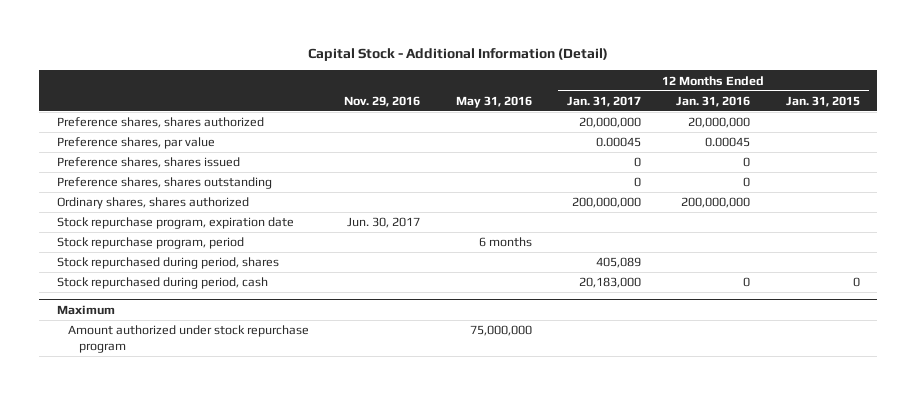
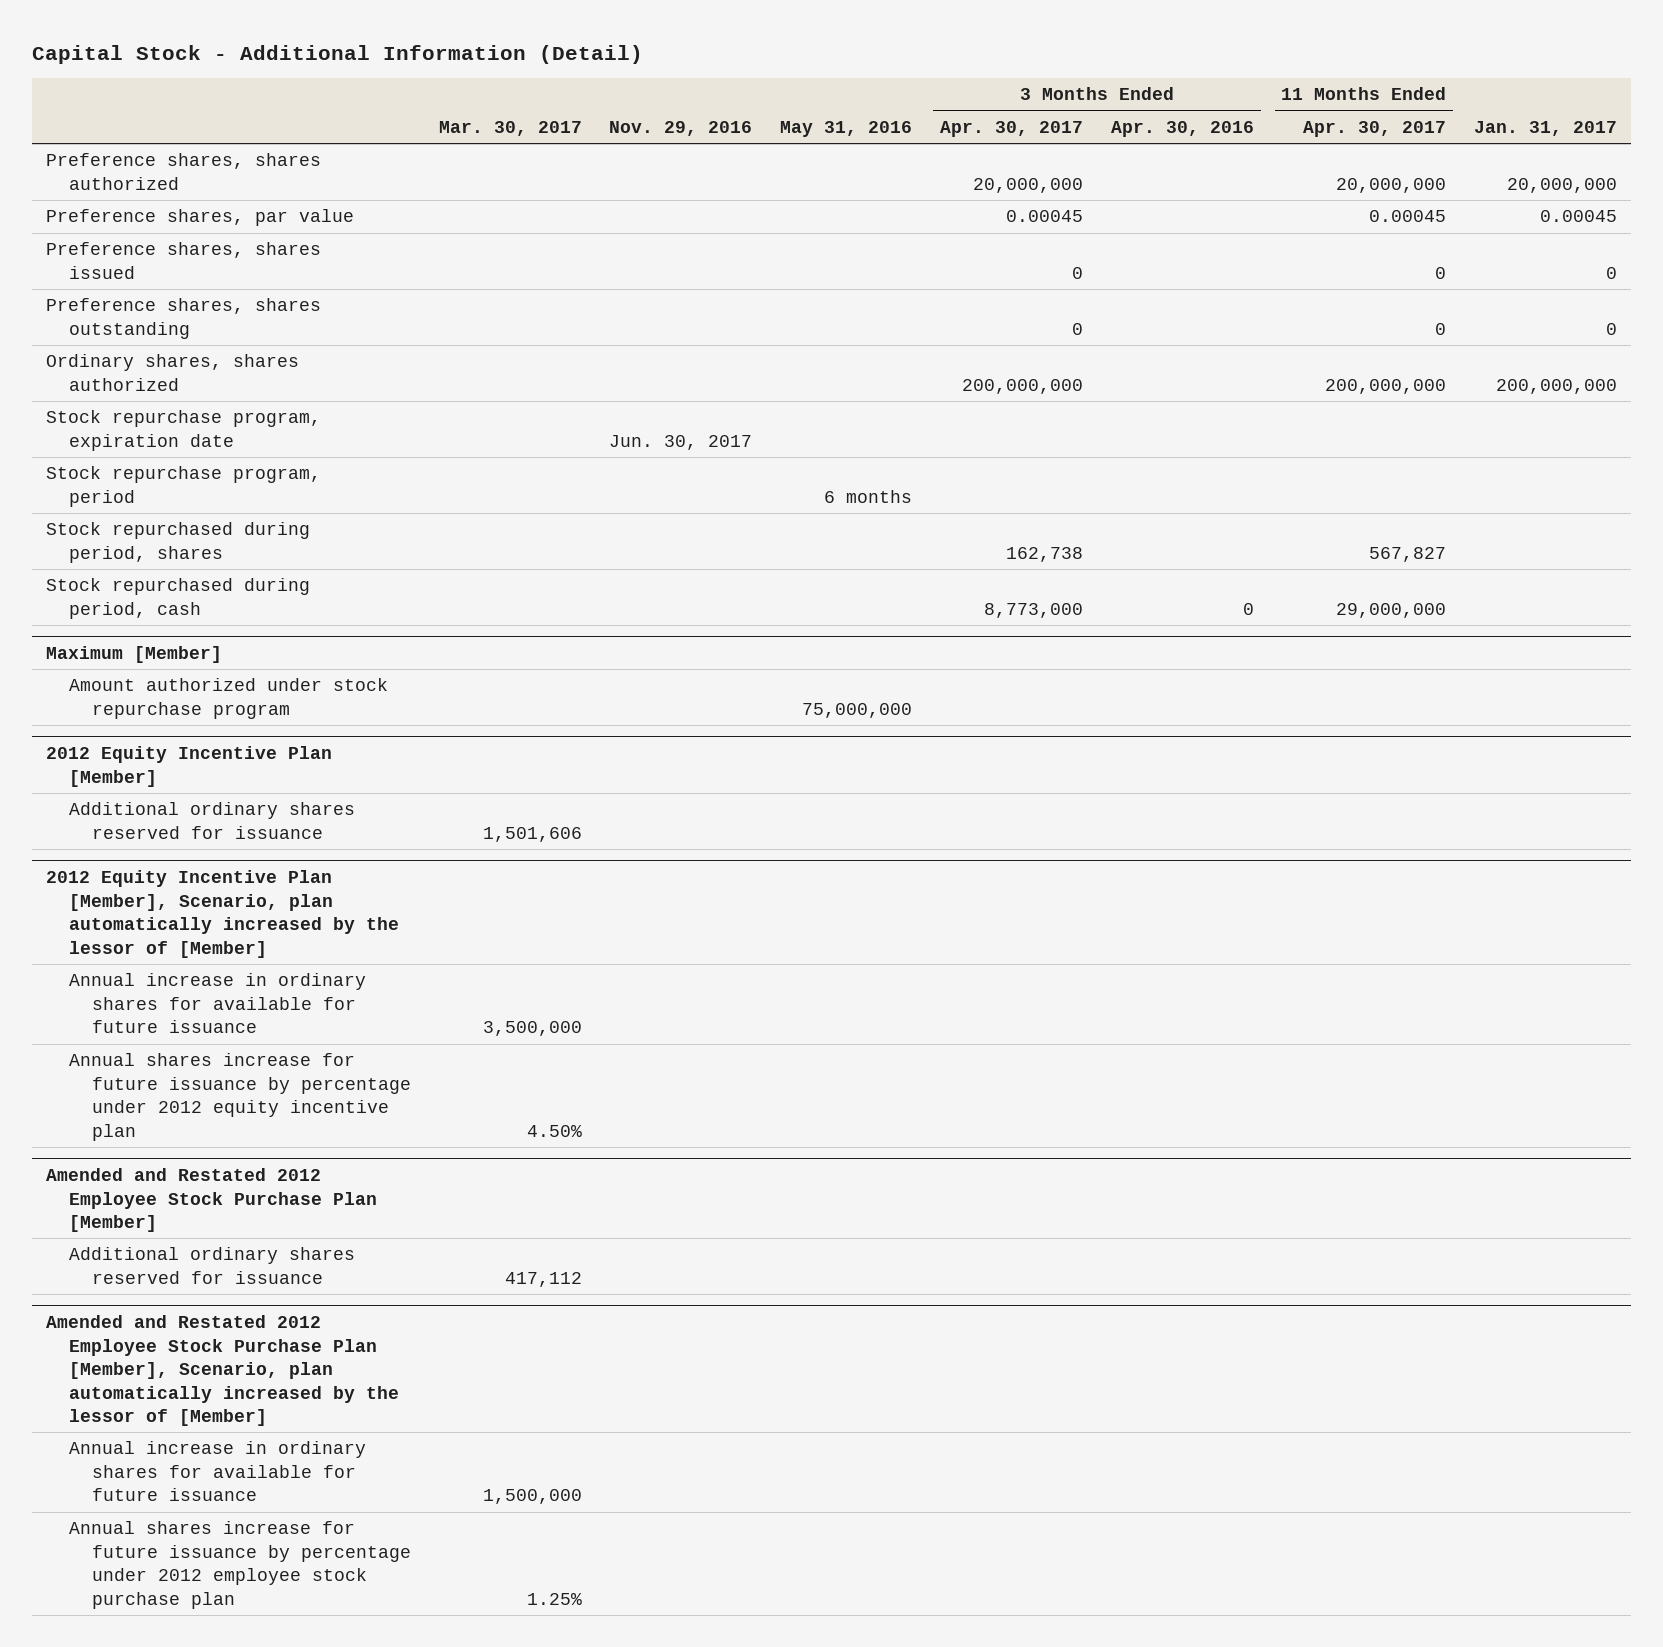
- | Nov. 29, 2016 | May 31, 2016 | 12 Months Ended Jan. 31, 2017 | 12 Months Ended Jan. 31, 2016 | 12 Months Ended Jan. 31, 2015
+ | Mar. 30, 2017 | Nov. 29, 2016 | May 31, 2016 | 3 Months Ended Apr. 30, 2017 | 3 Months Ended Apr. 30, 2016 | 11 Months Ended Apr. 30, 2017 | Jan. 31, 2017
- Maximum
+ Maximum [Member]
+ 2012 Equity Incentive Plan [Member]
+ Additional ordinary shares reserved for issuance | 1,501,606 | | | | | |
+ 2012 Equity Incentive Plan [Member], Scenario, plan automatically increased by the lessor of [Member]
+ Annual increase in ordinary shares for available for future issuance | 3,500,000 | | | | | |
+ Annual shares increase for future issuance by percentage under 2012 equity incentive plan | 4.50% | | | | | |
+ Amended and Restated 2012 Employee Stock Purchase Plan [Member]
+ Additional ordinary shares reserved for issuance | 417,112 | | | | | |
+ Amended and Restated 2012 Employee Stock Purchase Plan [Member], Scenario, plan automatically increased by the lessor of [Member]
+ Annual increase in ordinary shares for available for future issuance | 1,500,000 | | | | | |
+ Annual shares increase for future issuance by percentage under 2012 employee stock purchase plan | 1.25% | | | | | |

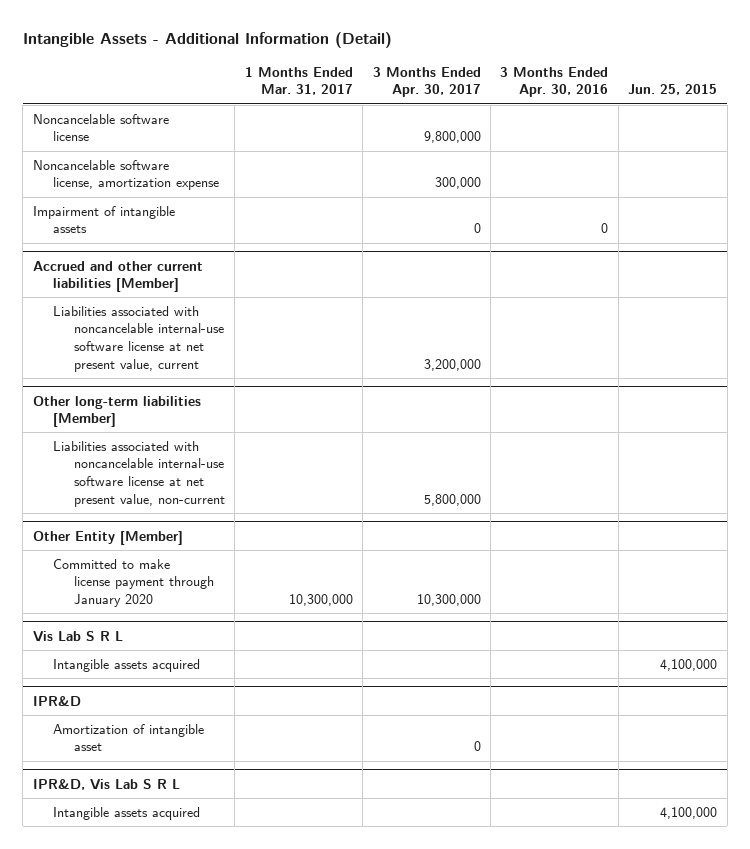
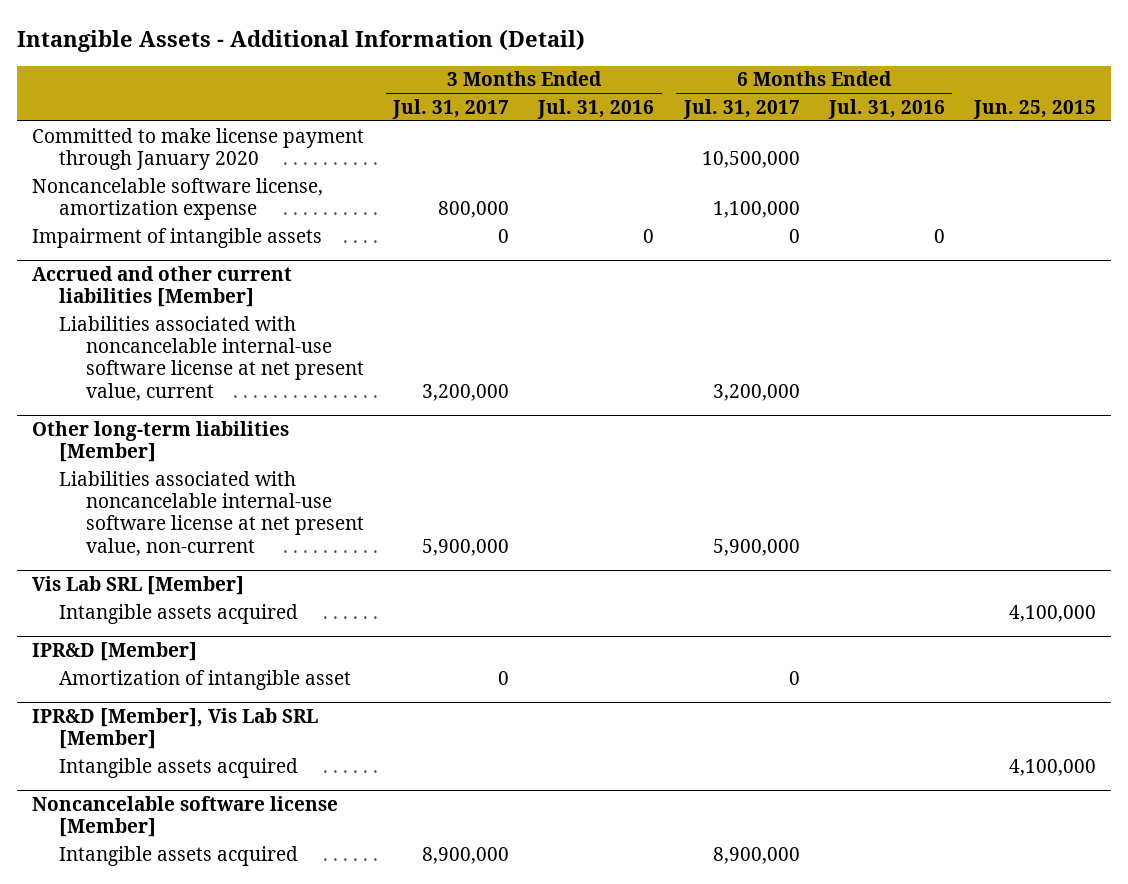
- | 1 Months Ended Mar. 31, 2017 | 3 Months Ended Apr. 30, 2017 | 3 Months Ended Apr. 30, 2016 | Jun. 25, 2015
+ | 3 Months Ended Jul. 31, 2017 | 3 Months Ended Jul. 31, 2016 | 6 Months Ended Jul. 31, 2017 | 6 Months Ended Jul. 31, 2016 | Jun. 25, 2015
- Noncancelable software license | | 9,800,000 | |
+ Committed to make license payment through January 2020 | | | 10,500,000 | |
- Other Entity [Member]
- Committed to make license payment through January 2020 | 10,300,000 | 10,300,000 | |
- Vis Lab S R L
+ Vis Lab SRL [Member]
- IPR&D
+ IPR&D [Member]
- IPR&D, Vis Lab S R L
+ IPR&D [Member], Vis Lab SRL [Member]
+ Noncancelable software license [Member]
+ Intangible assets acquired | 8,900,000 | | 8,900,000 | |

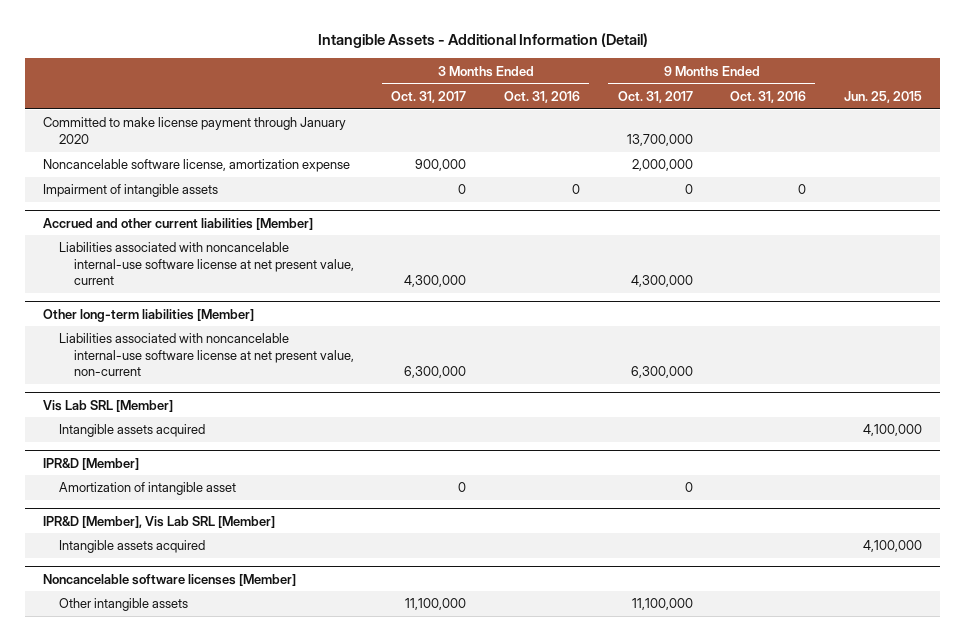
- | 3 Months Ended Jul. 31, 2017 | 3 Months Ended Jul. 31, 2016 | 6 Months Ended Jul. 31, 2017 | 6 Months Ended Jul. 31, 2016 | Jun. 25, 2015
+ | 3 Months Ended Oct. 31, 2017 | 3 Months Ended Oct. 31, 2016 | 9 Months Ended Oct. 31, 2017 | 9 Months Ended Oct. 31, 2016 | Jun. 25, 2015
- Noncancelable software license [Member]
- Intangible assets acquired | 8,900,000 | | 8,900,000 | |
+ Noncancelable software licenses [Member]
+ Other intangible assets | 11,100,000 | | 11,100,000 | |

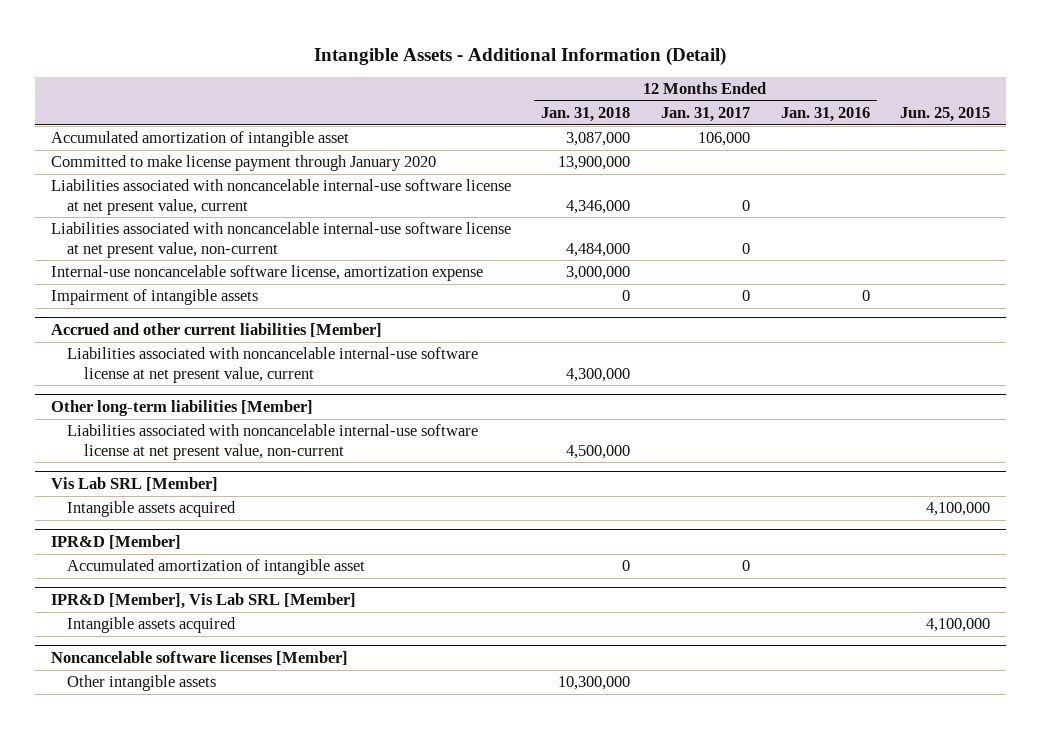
- | 3 Months Ended Oct. 31, 2017 | 3 Months Ended Oct. 31, 2016 | 9 Months Ended Oct. 31, 2017 | 9 Months Ended Oct. 31, 2016 | Jun. 25, 2015
+ | 12 Months Ended Jan. 31, 2018 | 12 Months Ended Jan. 31, 2017 | 12 Months Ended Jan. 31, 2016 | Jun. 25, 2015
+ Accumulated amortization of intangible asset | 3,087,000 | 106,000 | |
- Noncancelable software license, amortization expense | 900,000 | | 2,000,000 | |
+ Liabilities associated with noncancelable internal-use software license at net present value, current | 4,346,000 | 0 | |
+ Liabilities associated with noncancelable internal-use software license at net present value, non-current | 4,484,000 | 0 | |
+ Internal-use noncancelable software license, amortization expense | 3,000,000 | | |
@ IPR&D [Member]
- Amortization of intangible asset | 0 | | 0 | |
+ Accumulated amortization of intangible asset | 0 | 0 | |

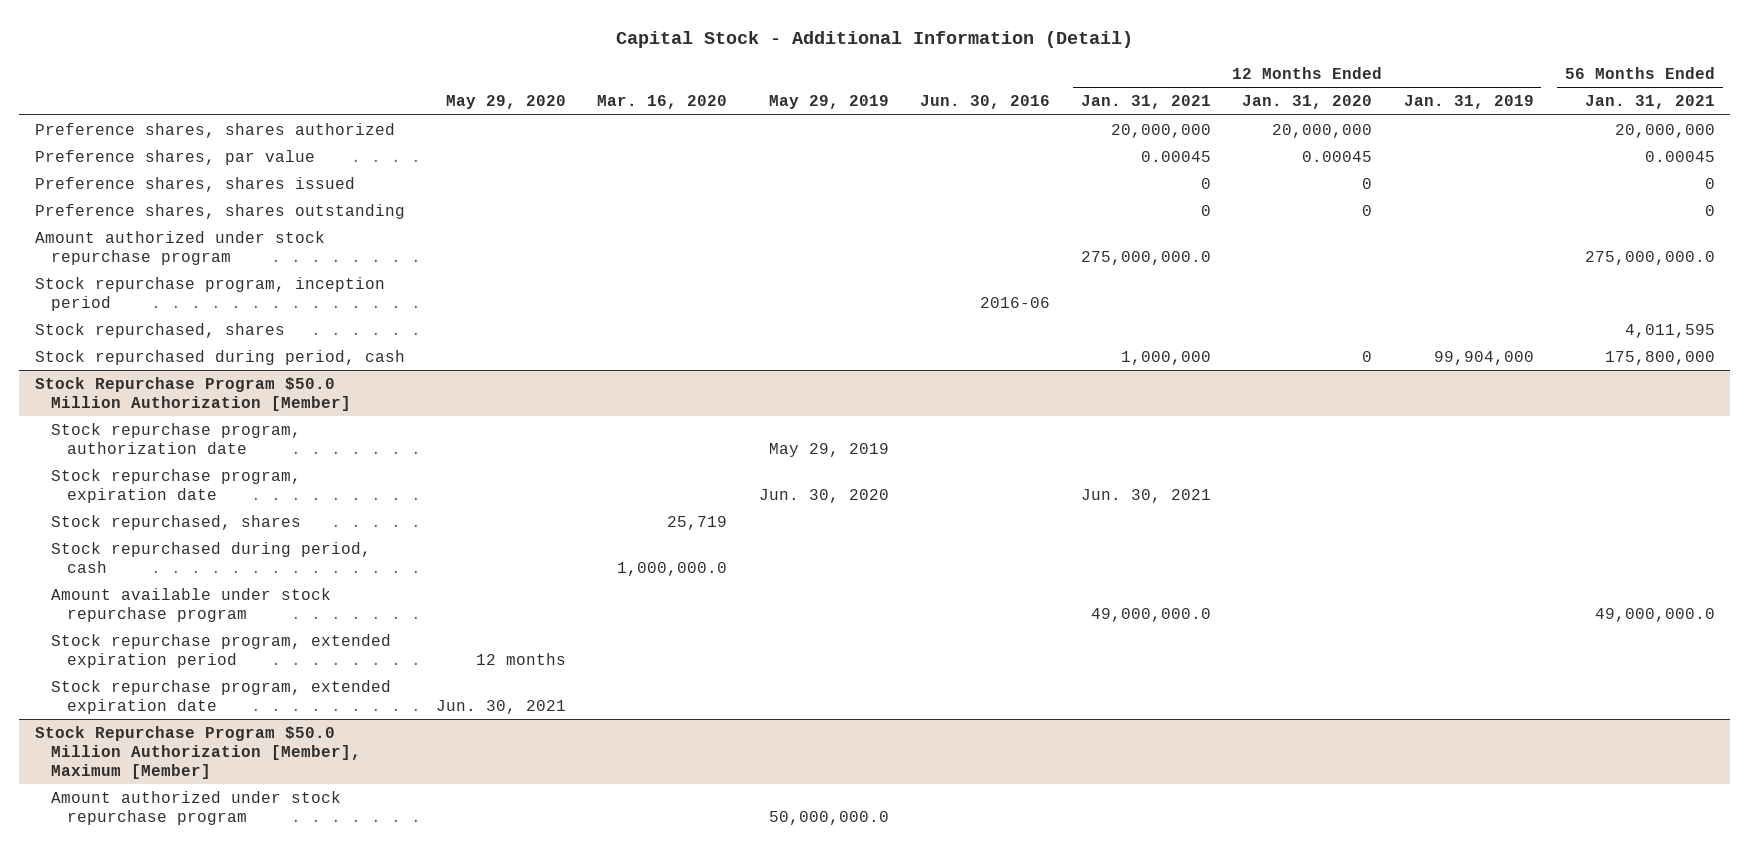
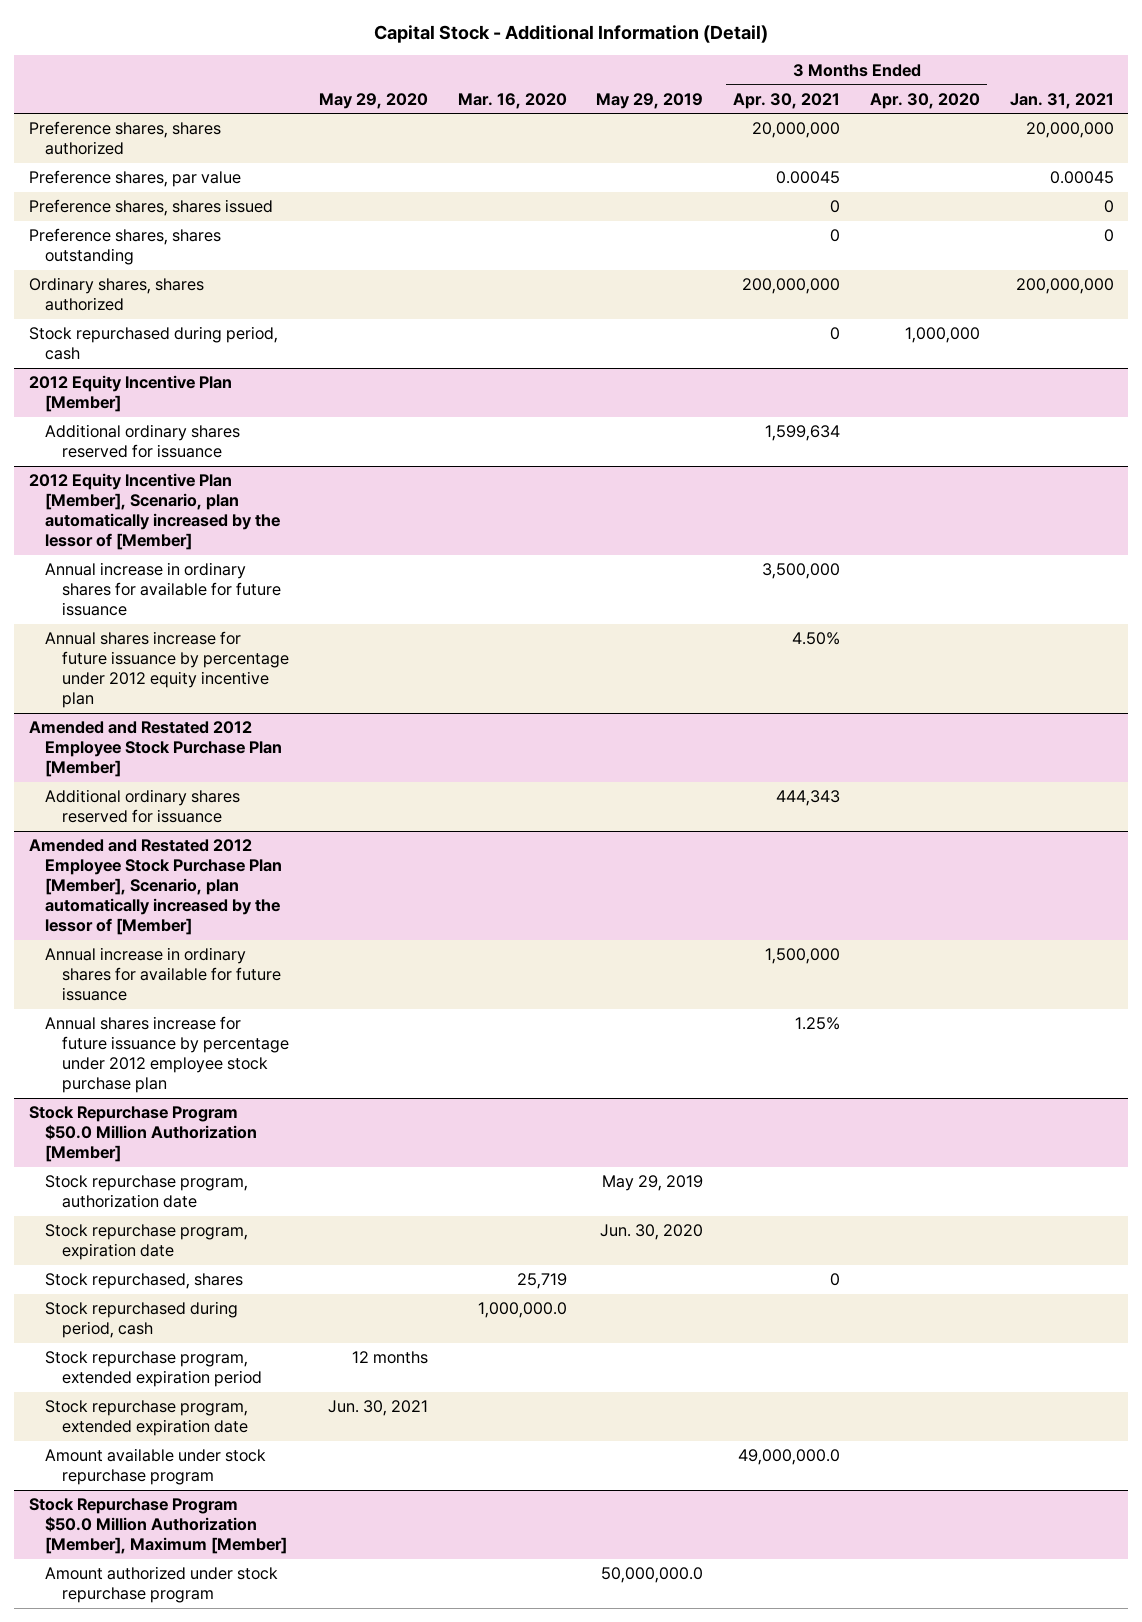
- | May 29, 2020 | Mar. 16, 2020 | May 29, 2019 | Jun. 30, 2016 | 12 Months Ended Jan. 31, 2021 | 12 Months Ended Jan. 31, 2020 | 12 Months Ended Jan. 31, 2019 | 56 Months Ended Jan. 31, 2021
+ | May 29, 2020 | Mar. 16, 2020 | May 29, 2019 | 3 Months Ended Apr. 30, 2021 | 3 Months Ended Apr. 30, 2020 | Jan. 31, 2021
- Amount authorized under stock repurchase program | | | | | 275,000,000.0 | | | 275,000,000.0
- Stock repurchase program, inception period | | | | 2016-06 | | | |
- Stock repurchased, shares | | | | | | | | 4,011,595
+ Ordinary shares, shares authorized | | | | 200,000,000 | | 200,000,000
+ 2012 Equity Incentive Plan [Member]
+ Additional ordinary shares reserved for issuance | | | | 1,599,634 | |
+ 2012 Equity Incentive Plan [Member], Scenario, plan automatically increased by the lessor of [Member]
+ Annual increase in ordinary shares for available for future issuance | | | | 3,500,000 | |
+ Annual shares increase for future issuance by percentage under 2012 equity incentive plan | | | | 4.50% | |
+ Amended and Restated 2012 Employee Stock Purchase Plan [Member]
+ Additional ordinary shares reserved for issuance | | | | 444,343 | |
+ Amended and Restated 2012 Employee Stock Purchase Plan [Member], Scenario, plan automatically increased by the lessor of [Member]
+ Annual increase in ordinary shares for available for future issuance | | | | 1,500,000 | |
+ Annual shares increase for future issuance by percentage under 2012 employee stock purchase plan | | | | 1.25% | |
@ Stock Repurchase Program $50.0 Million Authorization [Member]
moved down: Amount available under stock repurchase program | | | | 49,000,000.0 | |

